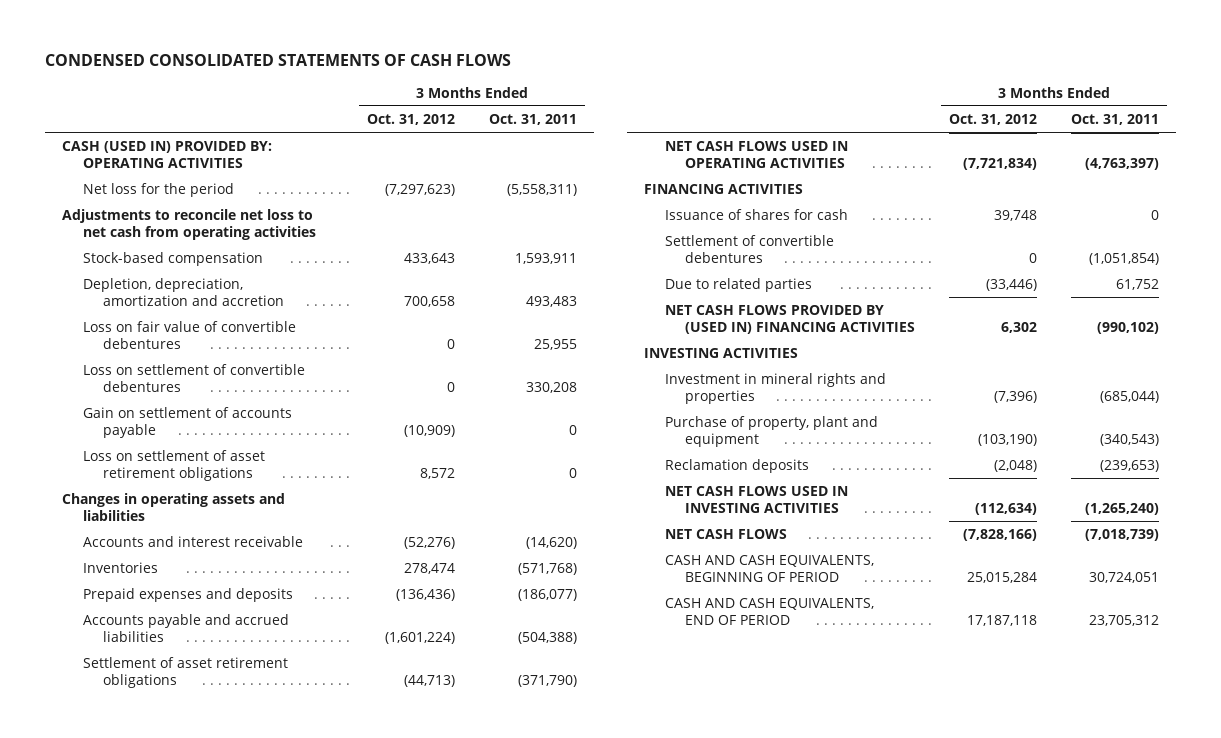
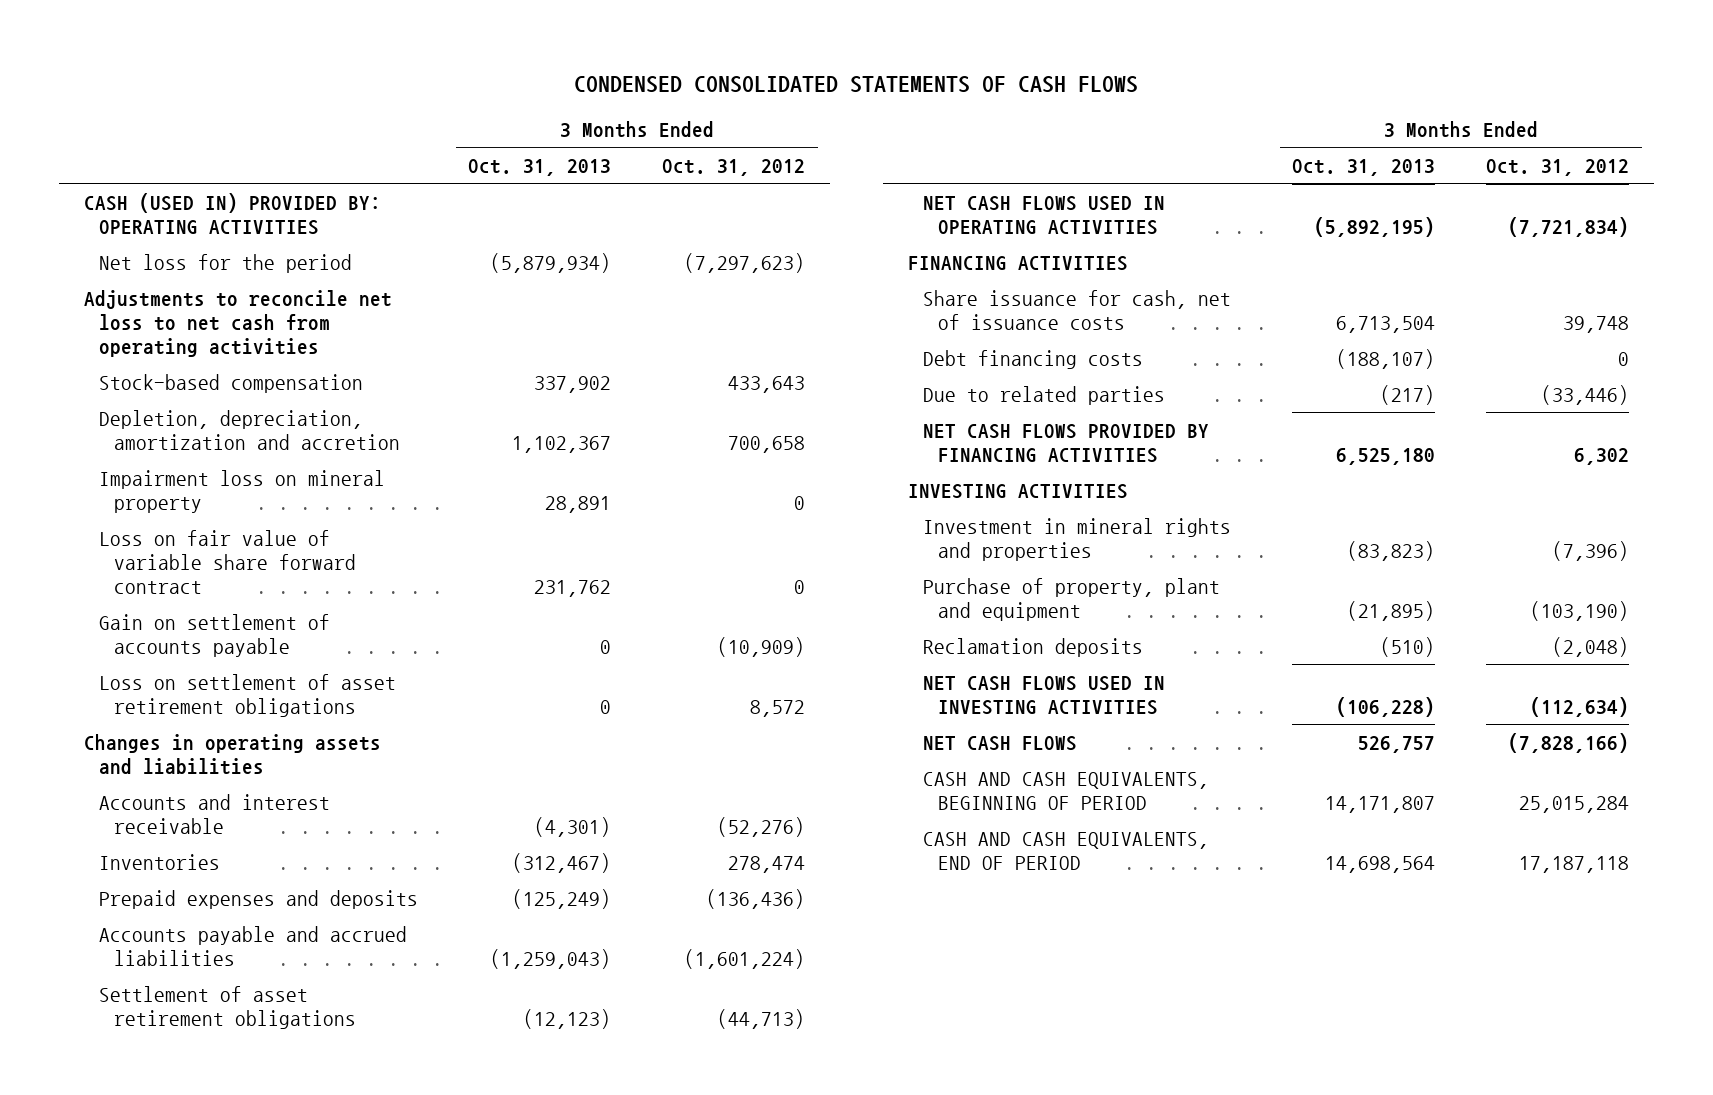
- | 3 Months Ended Oct. 31, 2012 | 3 Months Ended Oct. 31, 2011
+ | 3 Months Ended Oct. 31, 2013 | 3 Months Ended Oct. 31, 2012
- Loss on fair value of convertible debentures | 0 | 25,955
- Loss on settlement of convertible debentures | 0 | 330,208
+ Impairment loss on mineral property | 28,891 | 0
+ Loss on fair value of variable share forward contract | 231,762 | 0
- Issuance of shares for cash | 39,748 | 0
- Settlement of convertible debentures | 0 | (1,051,854)
+ Share issuance for cash, net of issuance costs | 6,713,504 | 39,748
+ Debt financing costs | (188,107) | 0
- NET CASH FLOWS PROVIDED BY (USED IN) FINANCING ACTIVITIES | 6,302 | (990,102)
+ NET CASH FLOWS PROVIDED BY FINANCING ACTIVITIES | 6,525,180 | 6,302

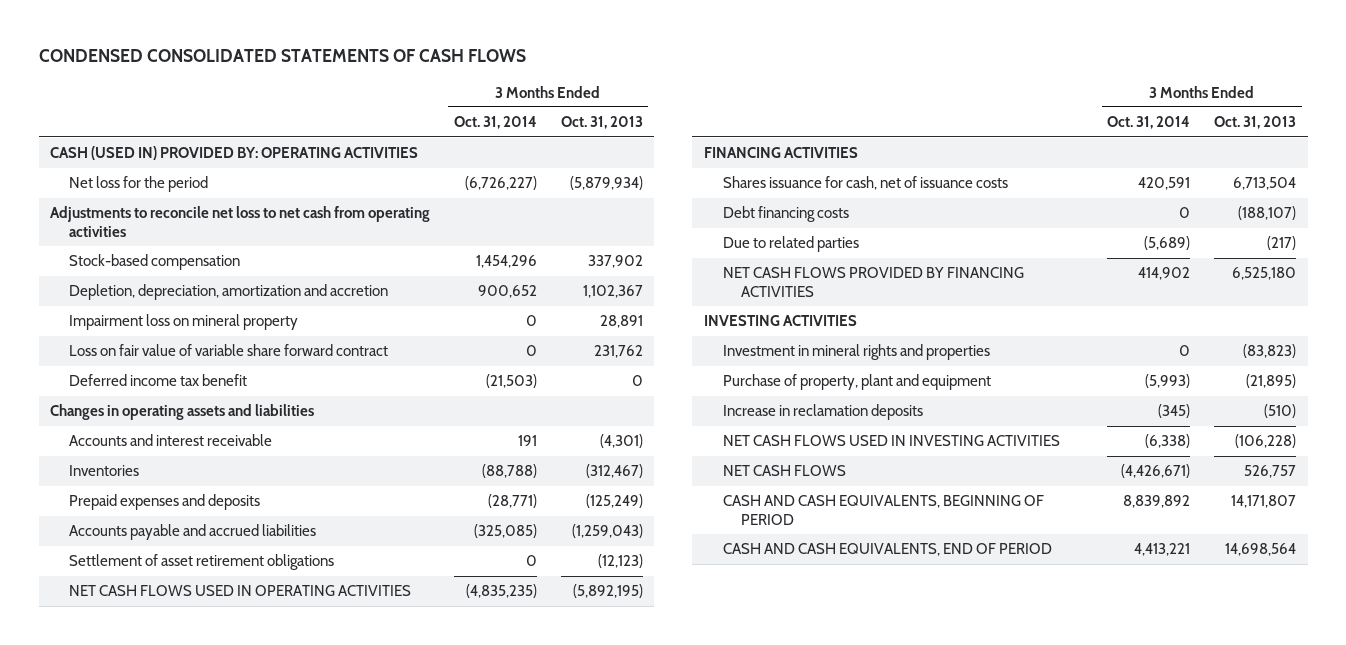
- | 3 Months Ended Oct. 31, 2013 | 3 Months Ended Oct. 31, 2012
+ | 3 Months Ended Oct. 31, 2014 | 3 Months Ended Oct. 31, 2013
- Gain on settlement of accounts payable | 0 | (10,909)
- Loss on settlement of asset retirement obligations | 0 | 8,572
+ Deferred income tax benefit | (21,503) | 0
- Share issuance for cash, net of issuance costs | 6,713,504 | 39,748
+ Shares issuance for cash, net of issuance costs | 420,591 | 6,713,504
- Reclamation deposits | (510) | (2,048)
+ Increase in reclamation deposits | (345) | (510)

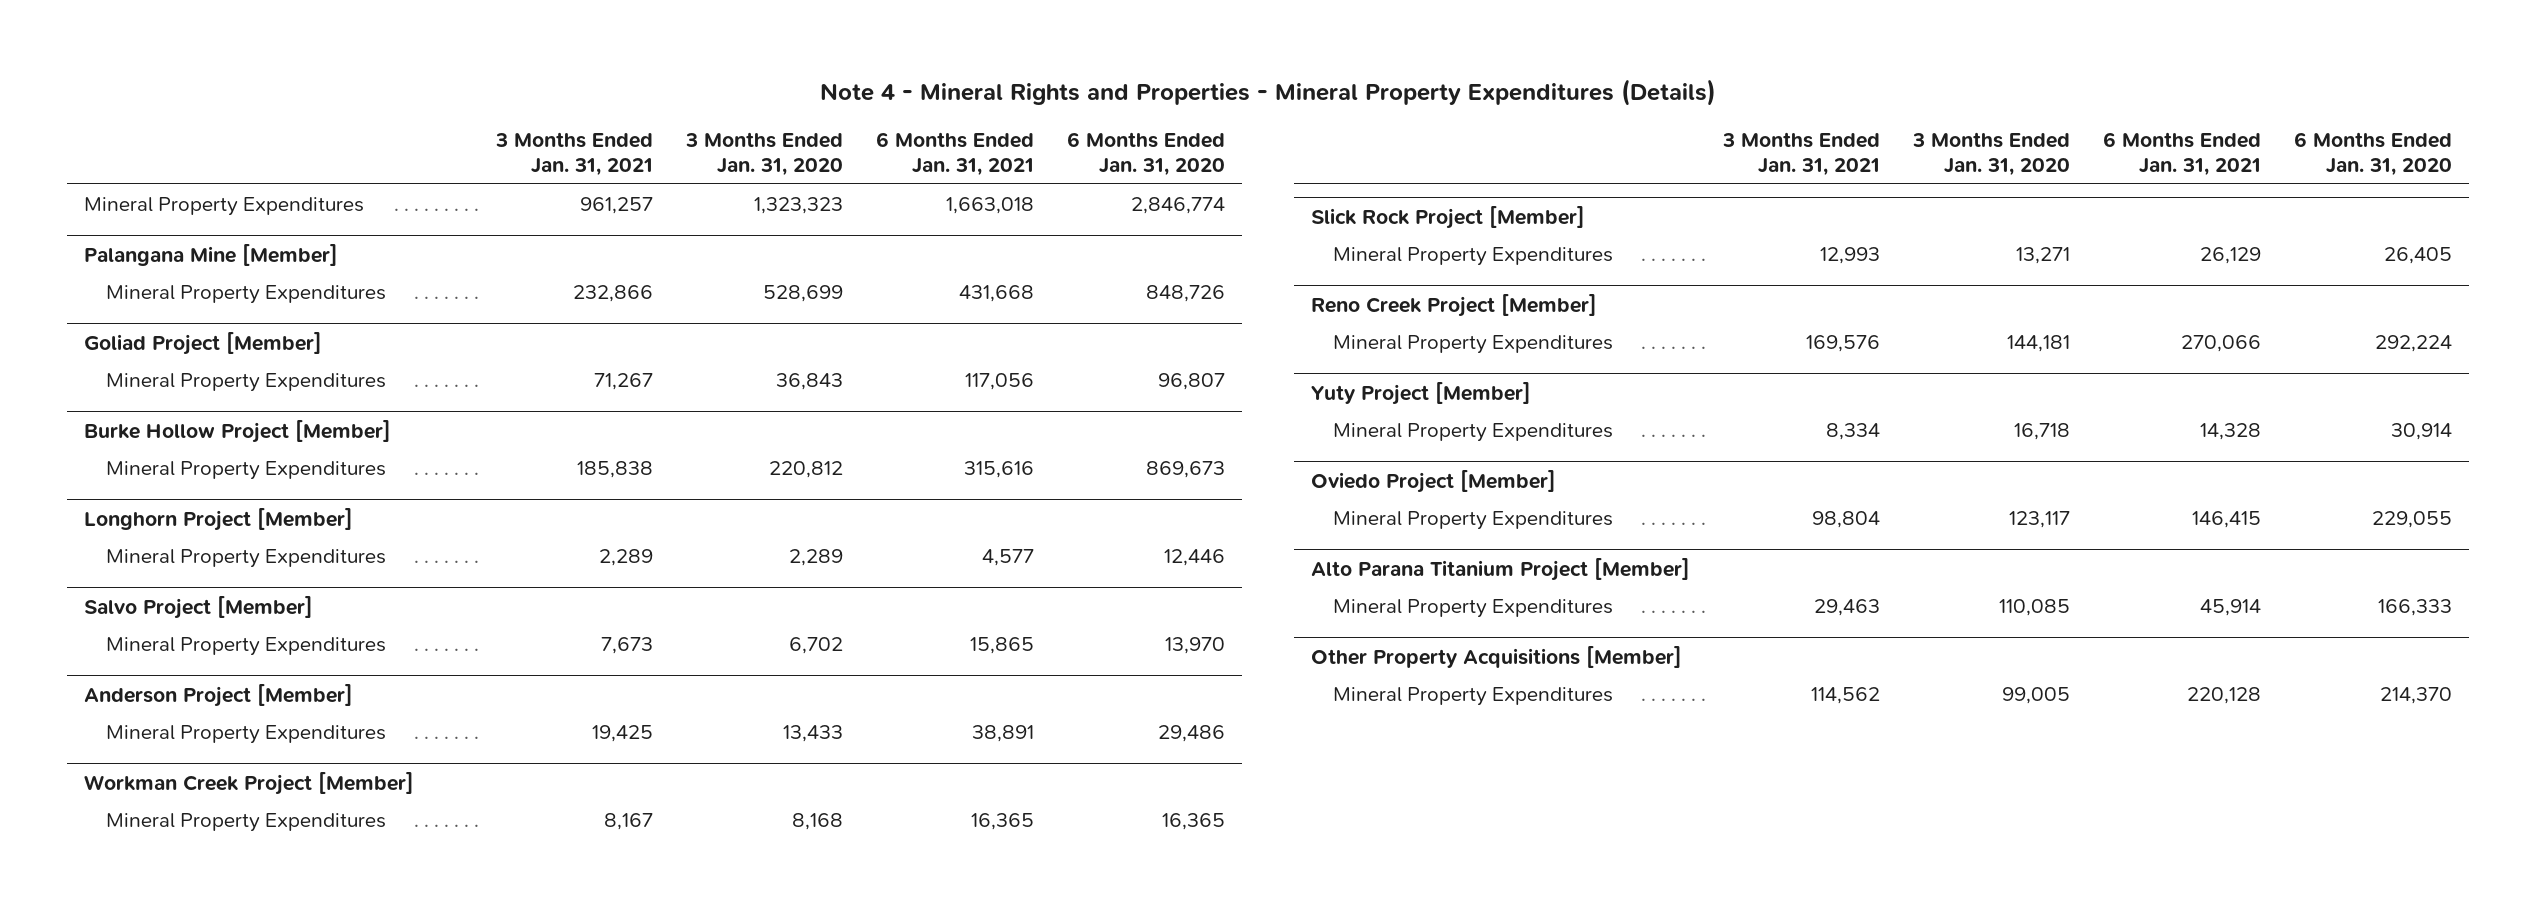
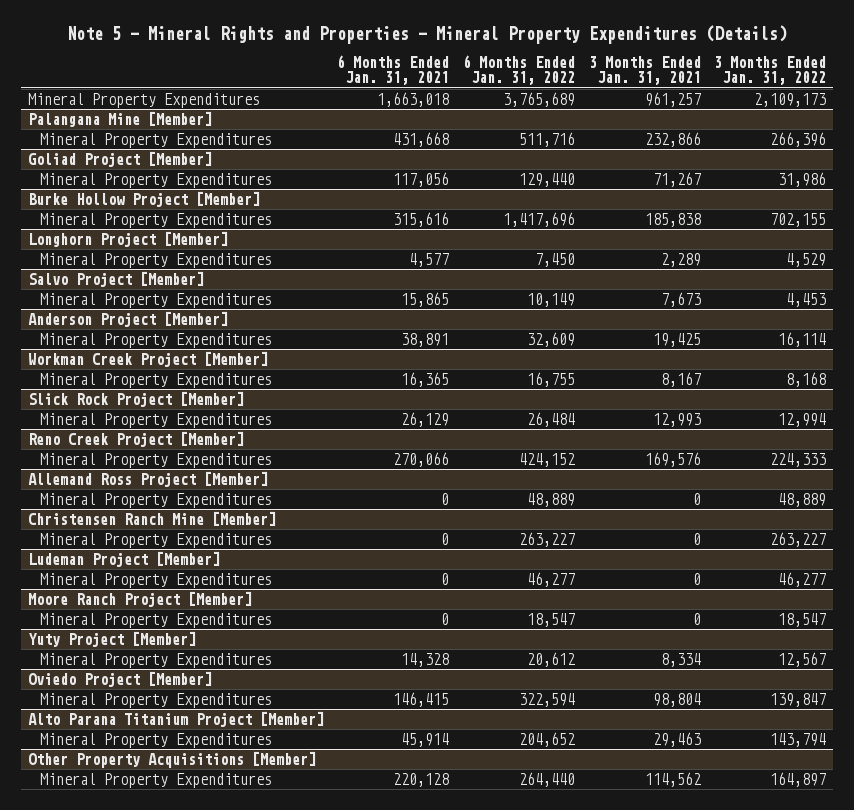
- Note 4 - Mineral Rights and Properties - Mineral Property Expenditures (Details)
+ Note 5 - Mineral Rights and Properties - Mineral Property Expenditures (Details)
- | 3 Months Ended Jan. 31, 2021 | 3 Months Ended Jan. 31, 2020 | 6 Months Ended Jan. 31, 2021 | 6 Months Ended Jan. 31, 2020
+ | 6 Months Ended Jan. 31, 2021 | 6 Months Ended Jan. 31, 2022 | 3 Months Ended Jan. 31, 2021 | 3 Months Ended Jan. 31, 2022
+ Allemand Ross Project [Member]
+ Mineral Property Expenditures | 0 | 48,889 | 0 | 48,889
+ Christensen Ranch Mine [Member]
+ Mineral Property Expenditures | 0 | 263,227 | 0 | 263,227
+ Ludeman Project [Member]
+ Mineral Property Expenditures | 0 | 46,277 | 0 | 46,277
+ Moore Ranch Project [Member]
+ Mineral Property Expenditures | 0 | 18,547 | 0 | 18,547

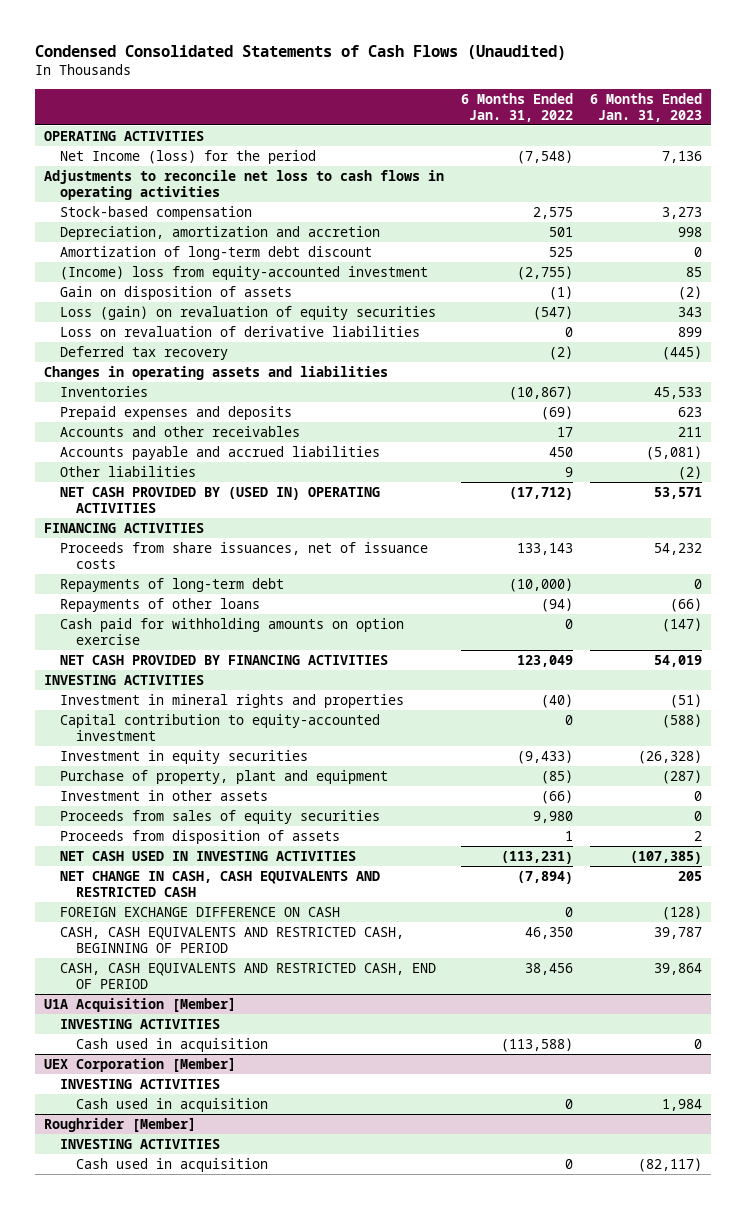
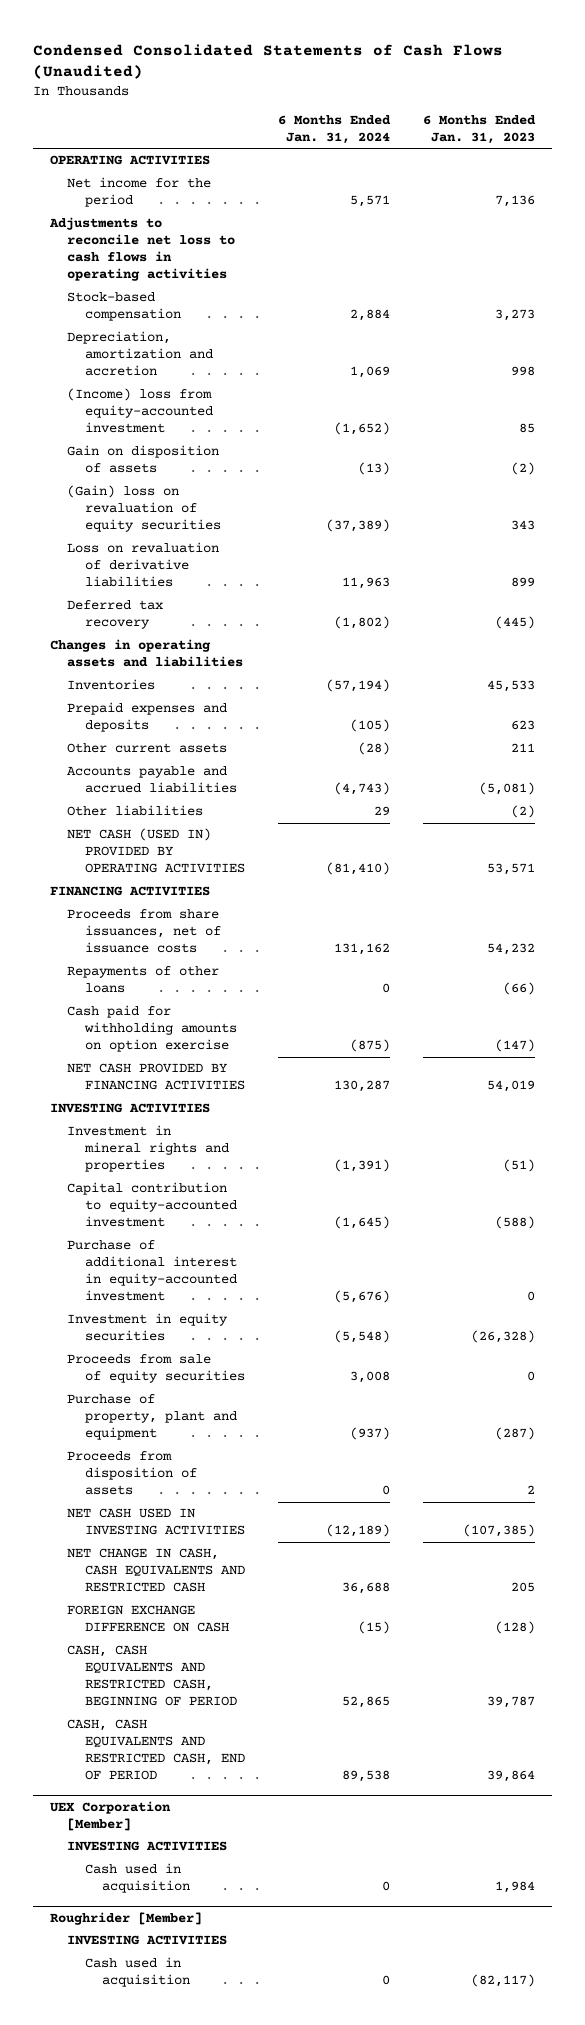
- | 6 Months Ended Jan. 31, 2022 | 6 Months Ended Jan. 31, 2023
+ | 6 Months Ended Jan. 31, 2024 | 6 Months Ended Jan. 31, 2023
- Net Income (loss) for the period | (7,548) | 7,136
+ Net income for the period | 5,571 | 7,136
- Amortization of long-term debt discount | 525 | 0
- Loss (gain) on revaluation of equity securities | (547) | 343
+ (Gain) loss on revaluation of equity securities | (37,389) | 343
- Accounts and other receivables | 17 | 211
+ Other current assets | (28) | 211
- NET CASH PROVIDED BY (USED IN) OPERATING ACTIVITIES | (17,712) | 53,571
+ NET CASH (USED IN) PROVIDED BY OPERATING ACTIVITIES | (81,410) | 53,571
- Repayments of long-term debt | (10,000) | 0
+ Purchase of additional interest in equity-accounted investment | (5,676) | 0
+ Proceeds from sale of equity securities | 3,008 | 0
- Investment in other assets | (66) | 0
- Proceeds from sales of equity securities | 9,980 | 0
- U1A Acquisition [Member]
- INVESTING ACTIVITIES
- Cash used in acquisition | (113,588) | 0

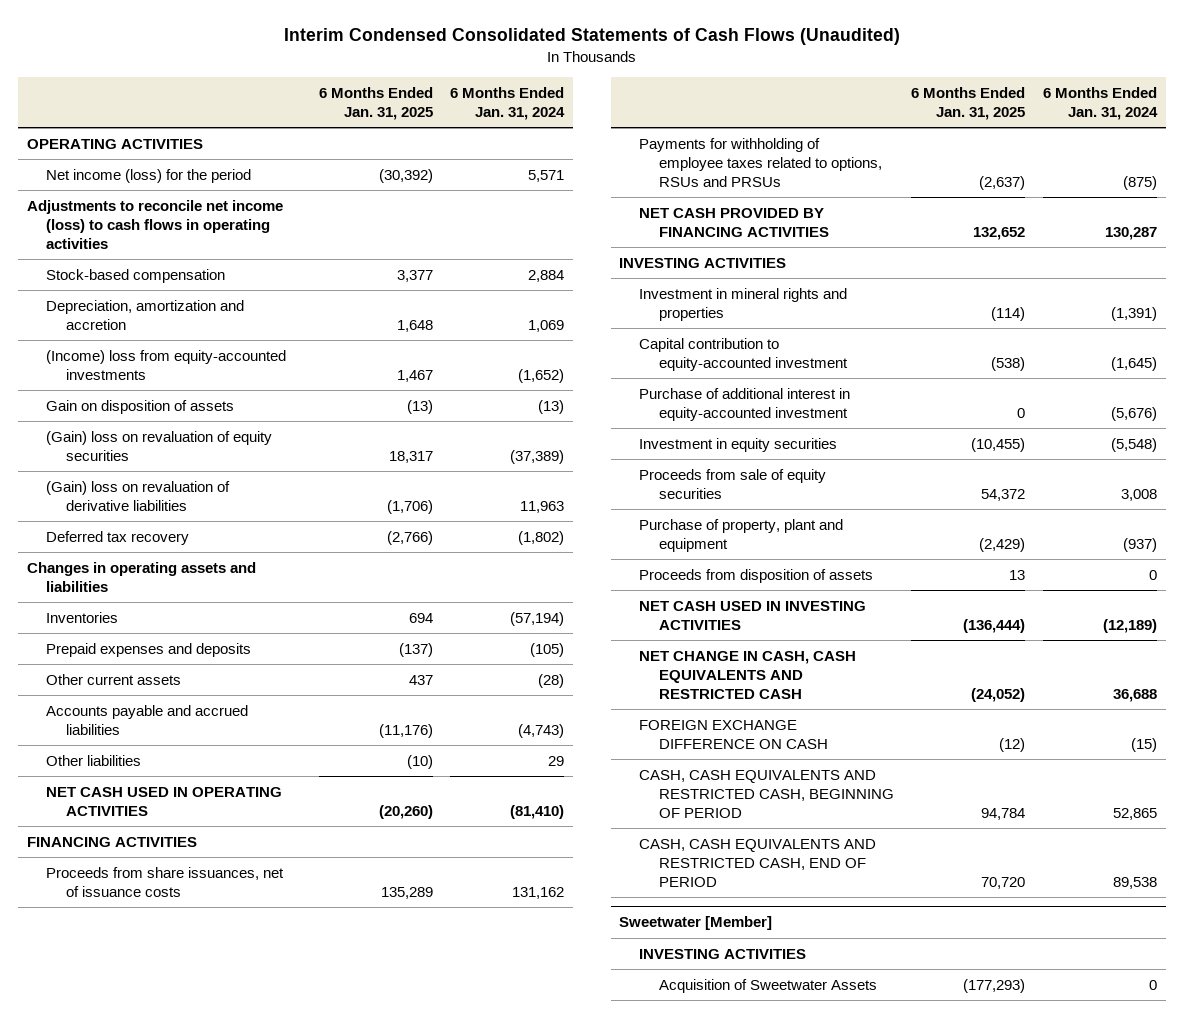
- Condensed Consolidated Statements of Cash Flows (Unaudited)
+ Interim Condensed Consolidated Statements of Cash Flows (Unaudited)
- | 6 Months Ended Jan. 31, 2024 | 6 Months Ended Jan. 31, 2023
+ | 6 Months Ended Jan. 31, 2025 | 6 Months Ended Jan. 31, 2024
- Net income for the period | 5,571 | 7,136
- Adjustments to reconcile net loss to cash flows in operating activities
+ Net income (loss) for the period | (30,392) | 5,571
+ Adjustments to reconcile net income (loss) to cash flows in operating activities
- (Income) loss from equity-accounted investment | (1,652) | 85
+ (Income) loss from equity-accounted investments | 1,467 | (1,652)
- Loss on revaluation of derivative liabilities | 11,963 | 899
+ (Gain) loss on revaluation of derivative liabilities | (1,706) | 11,963
- NET CASH (USED IN) PROVIDED BY OPERATING ACTIVITIES | (81,410) | 53,571
+ NET CASH USED IN OPERATING ACTIVITIES | (20,260) | (81,410)
- Repayments of other loans | 0 | (66)
- Cash paid for withholding amounts on option exercise | (875) | (147)
+ Payments for withholding of employee taxes related to options, RSUs and PRSUs | (2,637) | (875)
- UEX Corporation [Member]
- INVESTING ACTIVITIES
- Cash used in acquisition | 0 | 1,984
- Roughrider [Member]
+ Sweetwater [Member]
- Cash used in acquisition | 0 | (82,117)
+ Acquisition of Sweetwater Assets | (177,293) | 0

